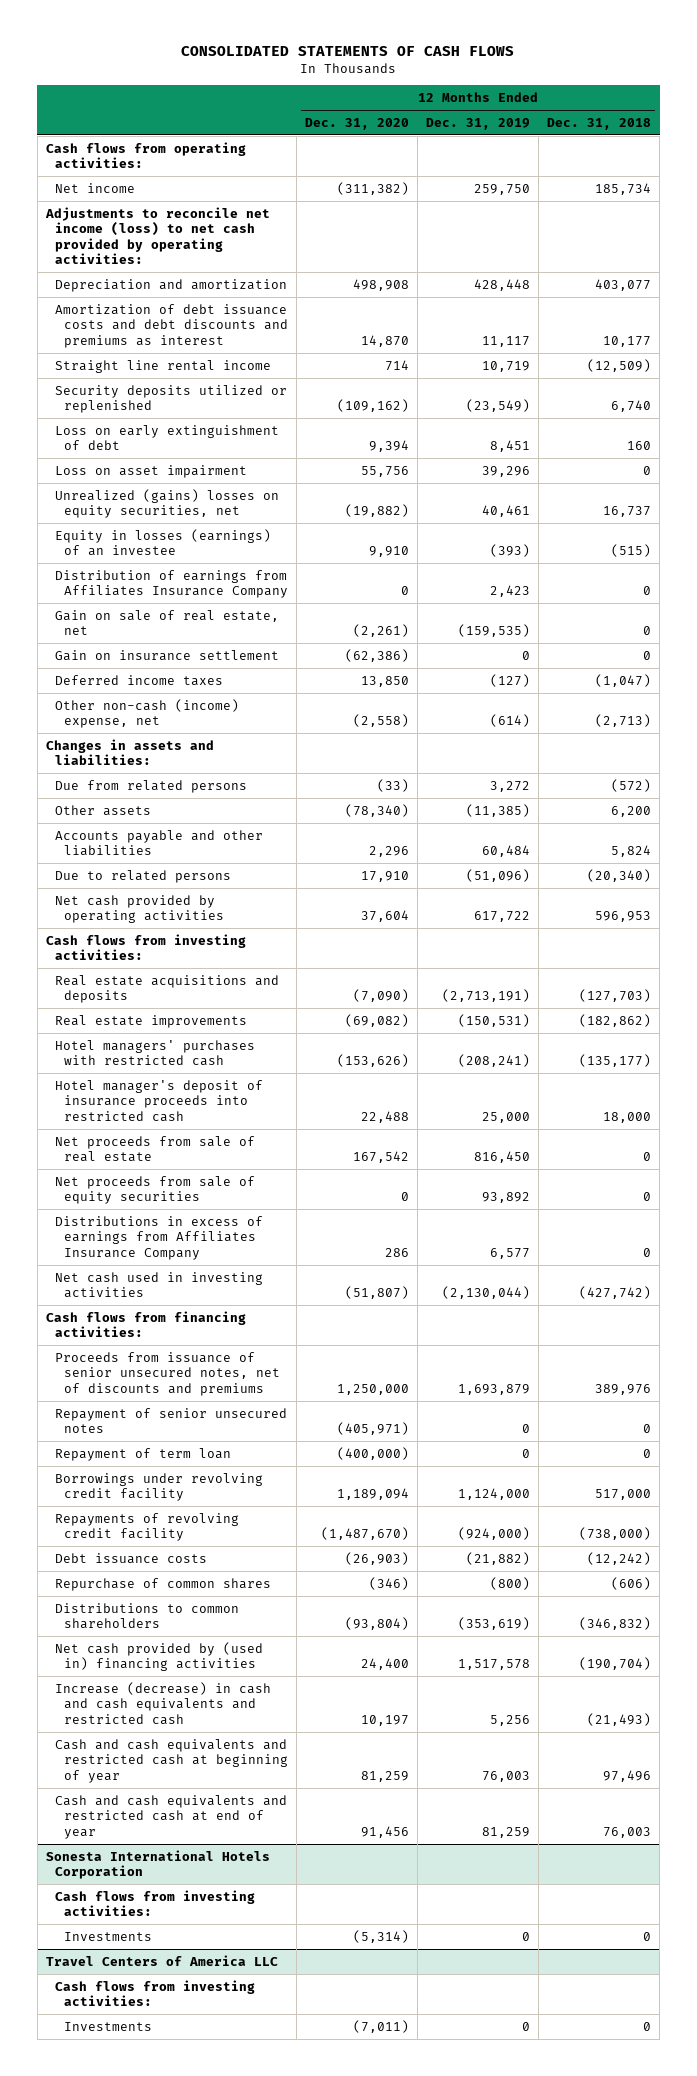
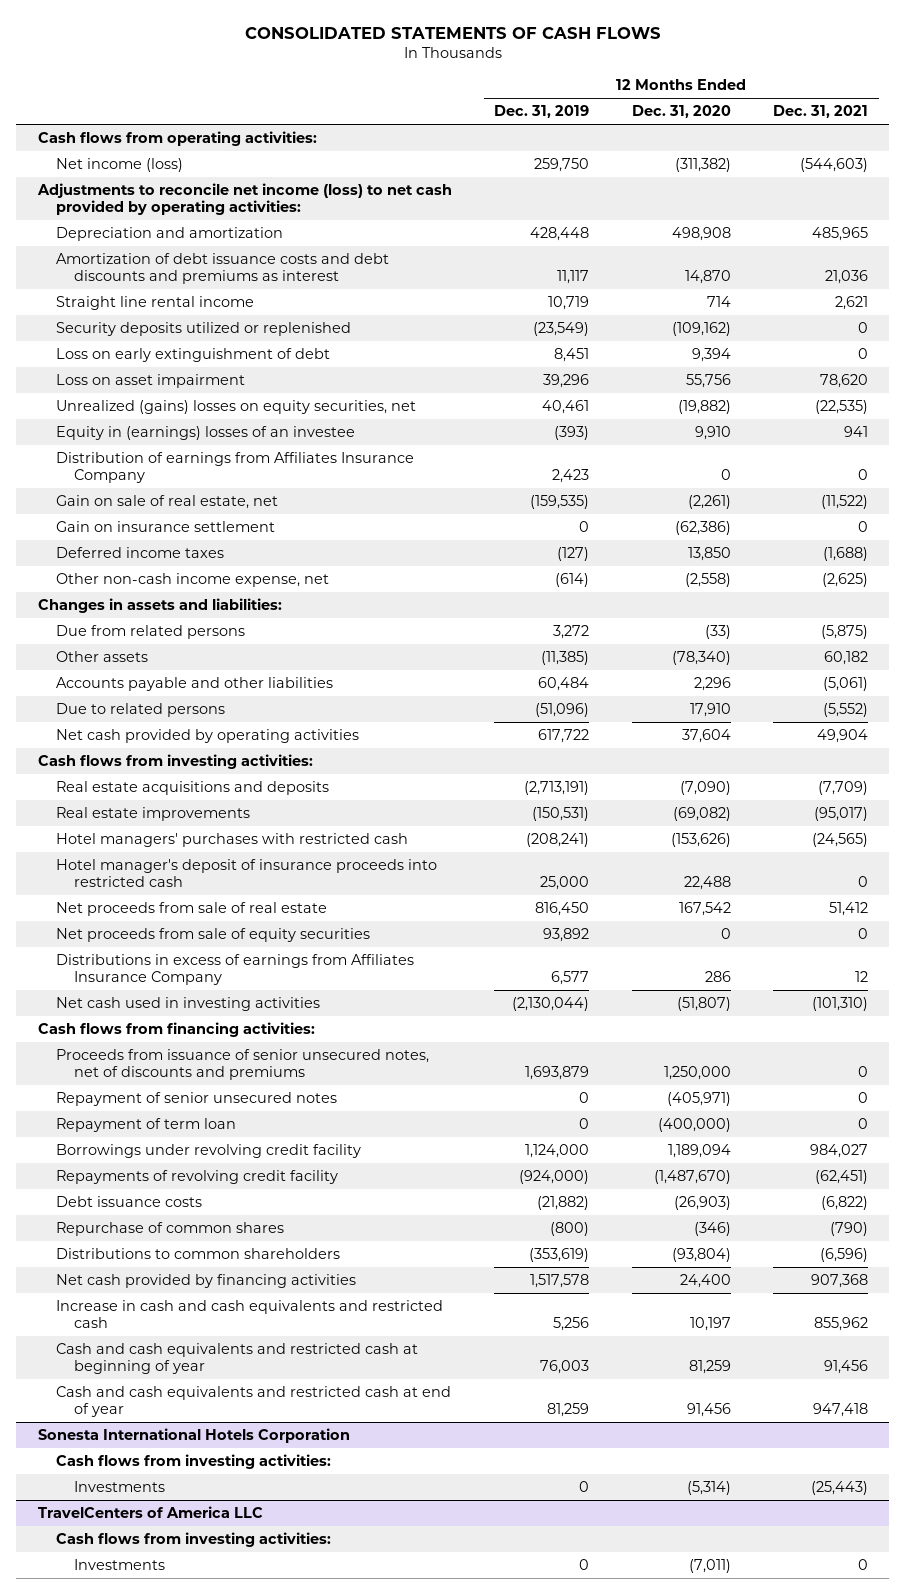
- | 12 Months Ended Dec. 31, 2020 | 12 Months Ended Dec. 31, 2019 | 12 Months Ended Dec. 31, 2018
+ | 12 Months Ended Dec. 31, 2019 | 12 Months Ended Dec. 31, 2020 | 12 Months Ended Dec. 31, 2021
- Net income | (311,382) | 259,750 | 185,734
+ Net income (loss) | 259,750 | (311,382) | (544,603)
- Equity in losses (earnings) of an investee | 9,910 | (393) | (515)
+ Equity in (earnings) losses of an investee | (393) | 9,910 | 941
- Other non-cash (income) expense, net | (2,558) | (614) | (2,713)
+ Other non-cash income expense, net | (614) | (2,558) | (2,625)
- Net cash provided by (used in) financing activities | 24,400 | 1,517,578 | (190,704)
- Increase (decrease) in cash and cash equivalents and restricted cash | 10,197 | 5,256 | (21,493)
+ Net cash provided by financing activities | 1,517,578 | 24,400 | 907,368
+ Increase in cash and cash equivalents and restricted cash | 5,256 | 10,197 | 855,962
- Travel Centers of America LLC
+ TravelCenters of America LLC

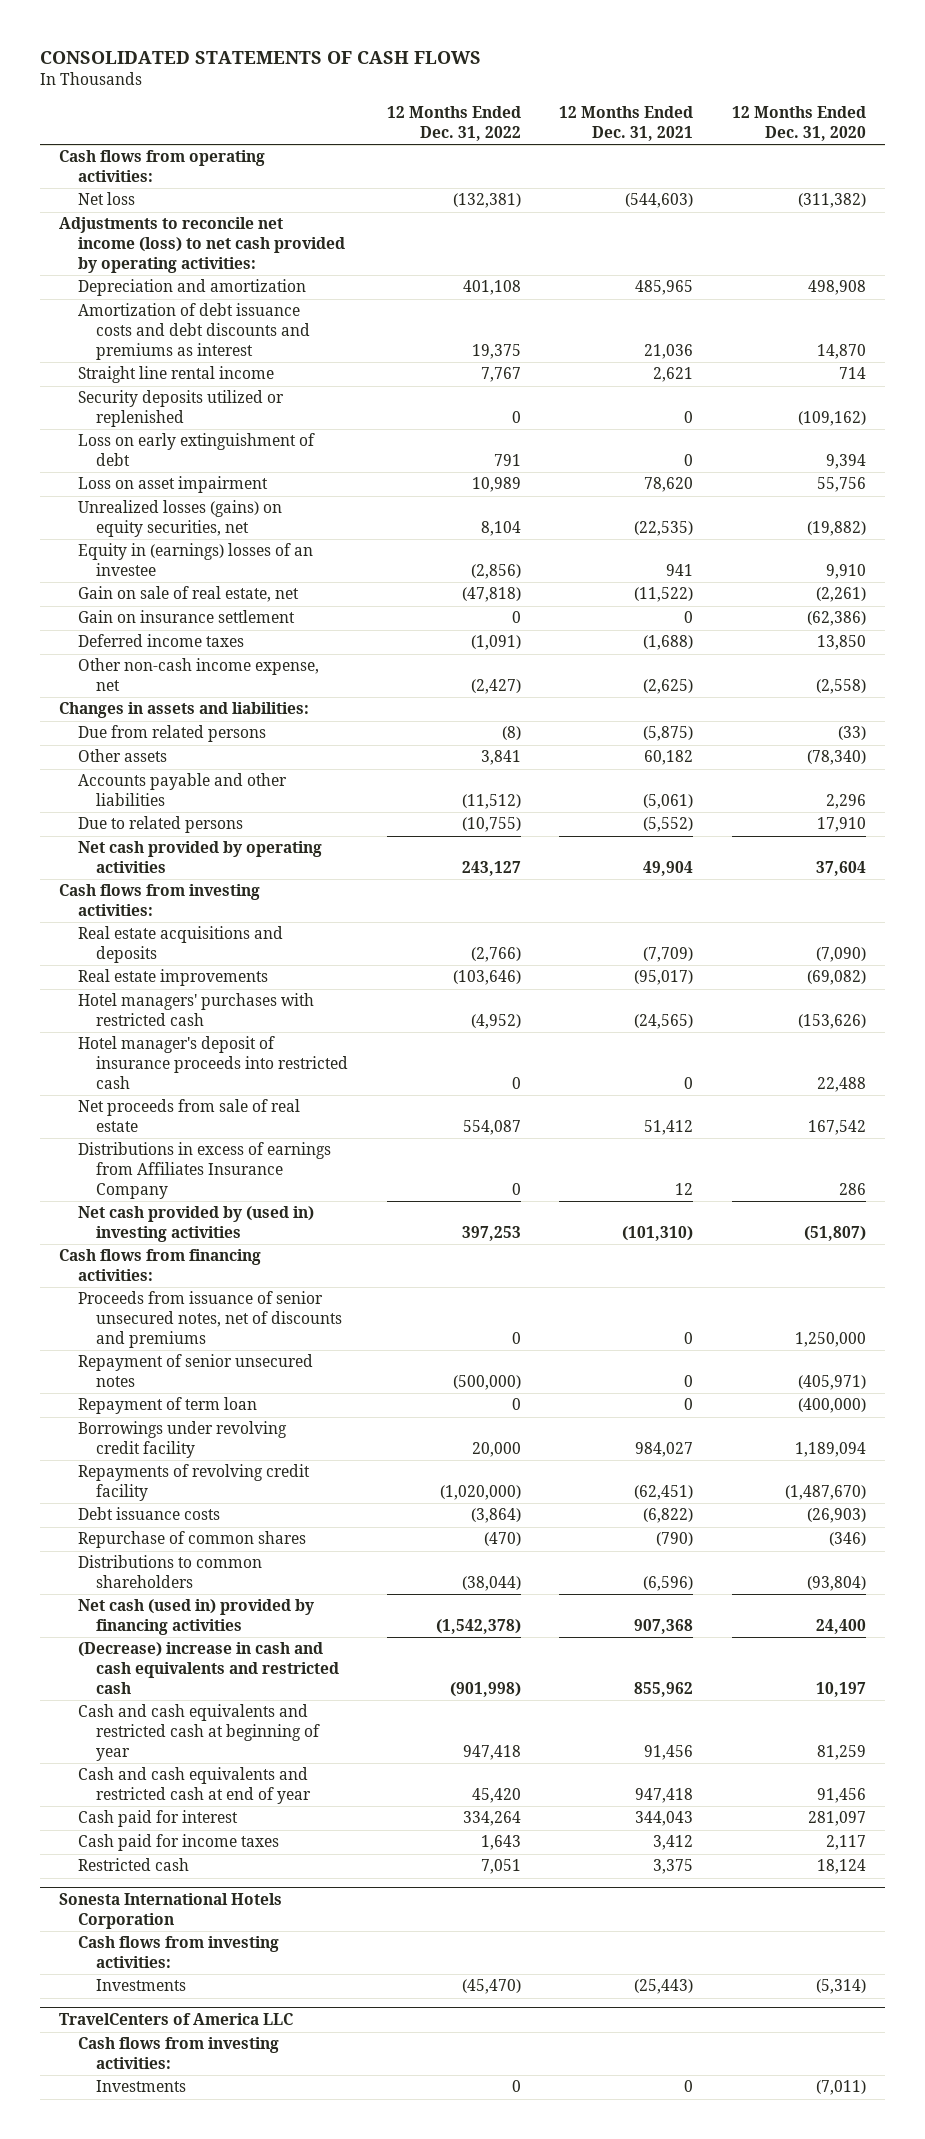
- | 12 Months Ended Dec. 31, 2019 | 12 Months Ended Dec. 31, 2020 | 12 Months Ended Dec. 31, 2021
+ | 12 Months Ended Dec. 31, 2022 | 12 Months Ended Dec. 31, 2021 | 12 Months Ended Dec. 31, 2020
- Net income (loss) | 259,750 | (311,382) | (544,603)
+ Net loss | (132,381) | (544,603) | (311,382)
- Unrealized (gains) losses on equity securities, net | 40,461 | (19,882) | (22,535)
+ Unrealized losses (gains) on equity securities, net | 8,104 | (22,535) | (19,882)
- Distribution of earnings from Affiliates Insurance Company | 2,423 | 0 | 0
- Net proceeds from sale of equity securities | 93,892 | 0 | 0
- Net cash used in investing activities | (2,130,044) | (51,807) | (101,310)
+ Net cash provided by (used in) investing activities | 397,253 | (101,310) | (51,807)
- Net cash provided by financing activities | 1,517,578 | 24,400 | 907,368
- Increase in cash and cash equivalents and restricted cash | 5,256 | 10,197 | 855,962
+ Net cash (used in) provided by financing activities | (1,542,378) | 907,368 | 24,400
+ (Decrease) increase in cash and cash equivalents and restricted cash | (901,998) | 855,962 | 10,197
+ Cash paid for interest | 334,264 | 344,043 | 281,097
+ Cash paid for income taxes | 1,643 | 3,412 | 2,117
+ Restricted cash | 7,051 | 3,375 | 18,124

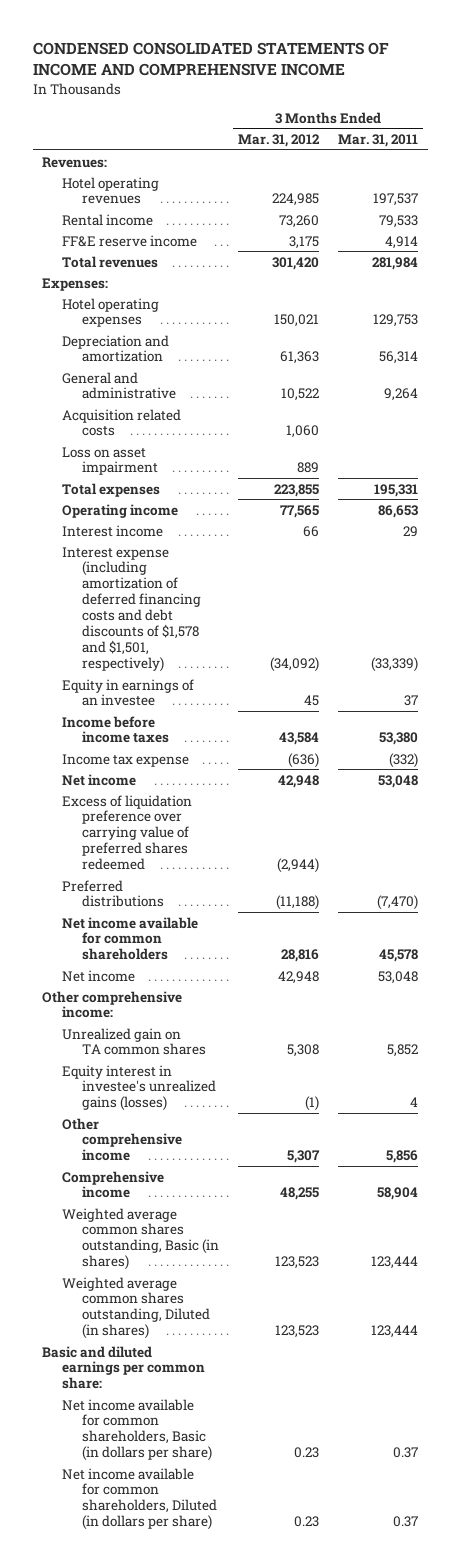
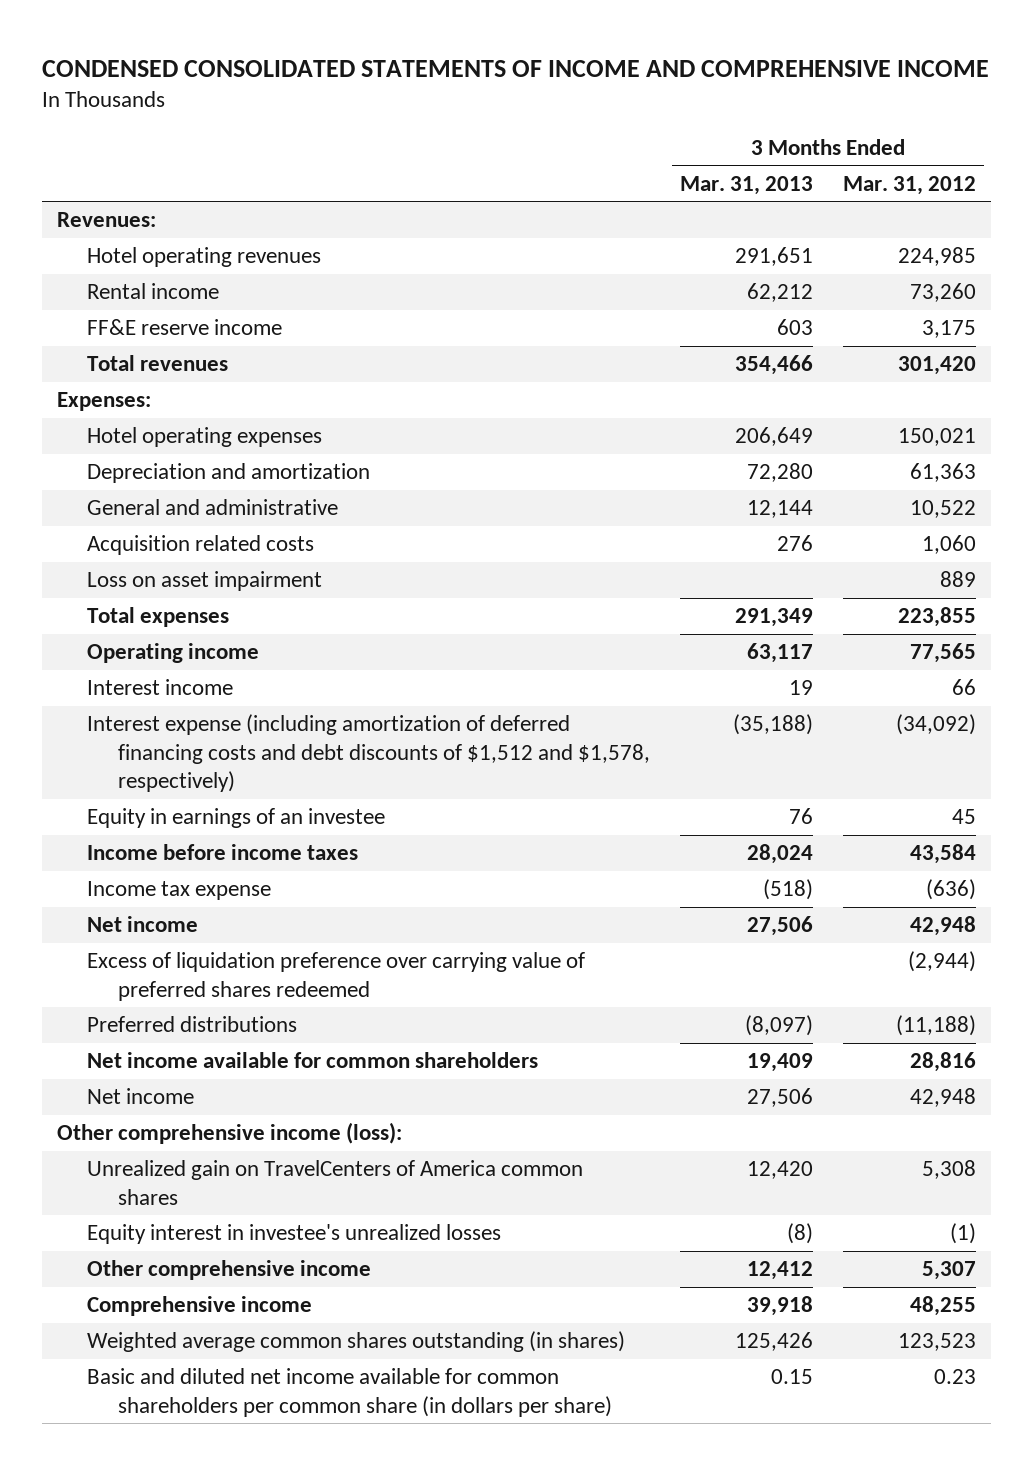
- | 3 Months Ended Mar. 31, 2012 | 3 Months Ended Mar. 31, 2011
+ | 3 Months Ended Mar. 31, 2013 | 3 Months Ended Mar. 31, 2012
- Interest expense (including amortization of deferred financing costs and debt discounts of $1,578 and $1,501, respectively) | (34,092) | (33,339)
+ Interest expense (including amortization of deferred financing costs and debt discounts of $1,512 and $1,578, respectively) | (35,188) | (34,092)
- Other comprehensive income:
- Unrealized gain on TA common shares | 5,308 | 5,852
- Equity interest in investee's unrealized gains (losses) | (1) | 4
+ Other comprehensive income (loss):
+ Unrealized gain on TravelCenters of America common shares | 12,420 | 5,308
+ Equity interest in investee's unrealized losses | (8) | (1)
- Weighted average common shares outstanding, Basic (in shares) | 123,523 | 123,444
- Weighted average common shares outstanding, Diluted (in shares) | 123,523 | 123,444
- Basic and diluted earnings per common share:
- Net income available for common shareholders, Basic (in dollars per share) | 0.23 | 0.37
- Net income available for common shareholders, Diluted (in dollars per share) | 0.23 | 0.37
+ Weighted average common shares outstanding (in shares) | 125,426 | 123,523
+ Basic and diluted net income available for common shareholders per common share (in dollars per share) | 0.15 | 0.23

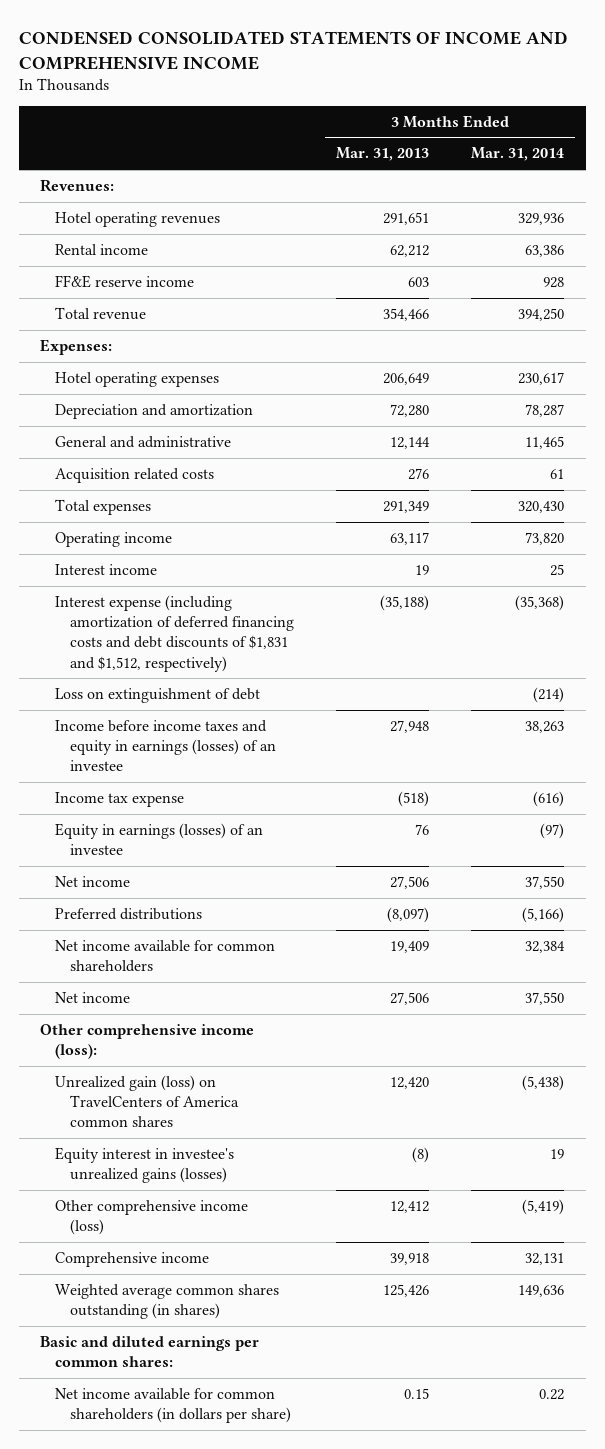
- | 3 Months Ended Mar. 31, 2013 | 3 Months Ended Mar. 31, 2012
+ | 3 Months Ended Mar. 31, 2013 | 3 Months Ended Mar. 31, 2014
- Total revenues | 354,466 | 301,420
+ Total revenue | 354,466 | 394,250
- Loss on asset impairment | | 889
- Interest expense (including amortization of deferred financing costs and debt discounts of $1,512 and $1,578, respectively) | (35,188) | (34,092)
- Equity in earnings of an investee | 76 | 45
- Income before income taxes | 28,024 | 43,584
+ Interest expense (including amortization of deferred financing costs and debt discounts of $1,831 and $1,512, respectively) | (35,188) | (35,368)
+ Loss on extinguishment of debt | | (214)
+ Income before income taxes and equity in earnings (losses) of an investee | 27,948 | 38,263
+ Equity in earnings (losses) of an investee | 76 | (97)
- Excess of liquidation preference over carrying value of preferred shares redeemed | | (2,944)
- Unrealized gain on TravelCenters of America common shares | 12,420 | 5,308
- Equity interest in investee's unrealized losses | (8) | (1)
- Other comprehensive income | 12,412 | 5,307
+ Unrealized gain (loss) on TravelCenters of America common shares | 12,420 | (5,438)
+ Equity interest in investee's unrealized gains (losses) | (8) | 19
+ Other comprehensive income (loss) | 12,412 | (5,419)
- Basic and diluted net income available for common shareholders per common share (in dollars per share) | 0.15 | 0.23
+ Basic and diluted earnings per common shares:
+ Net income available for common shareholders (in dollars per share) | 0.15 | 0.22

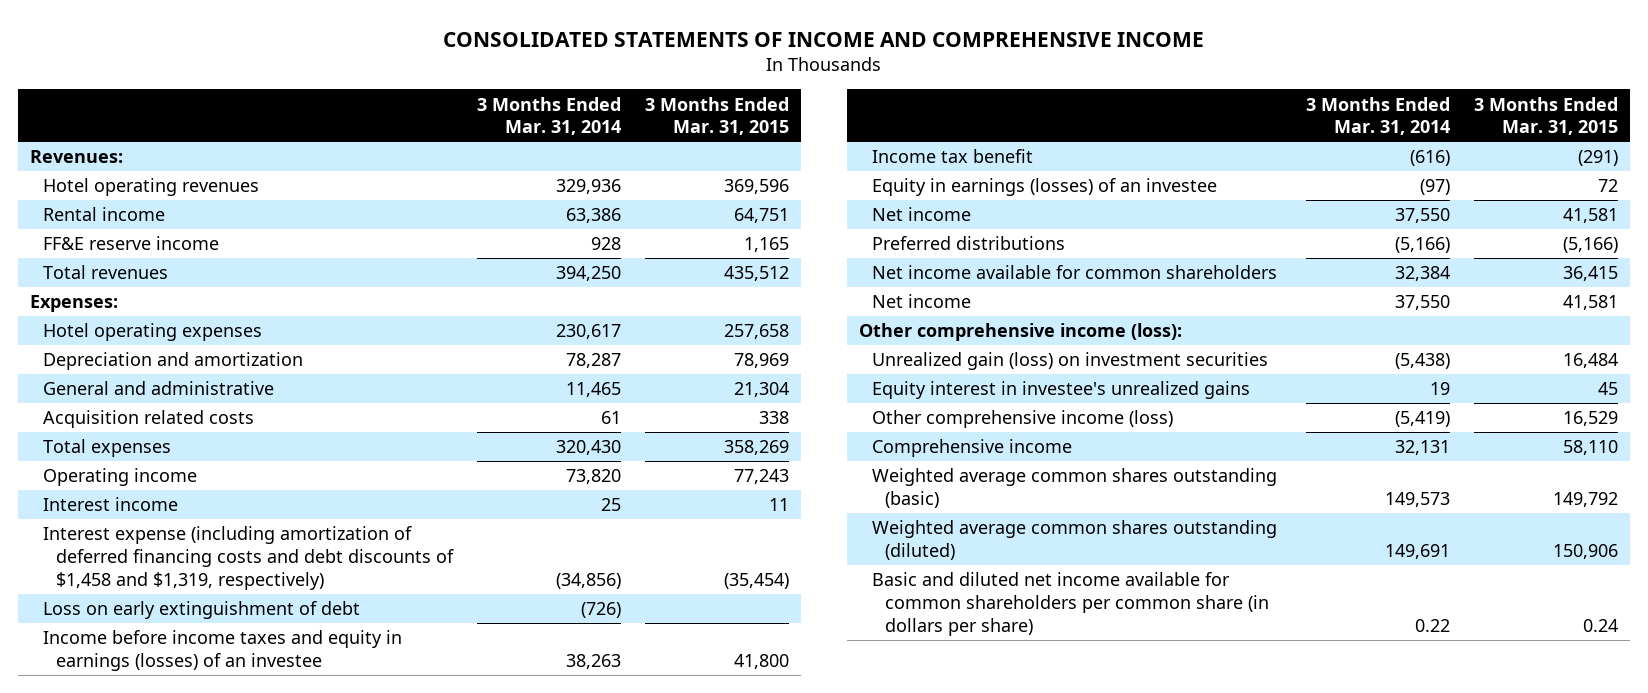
- CONDENSED CONSOLIDATED STATEMENTS OF INCOME AND COMPREHENSIVE INCOME
+ CONSOLIDATED STATEMENTS OF INCOME AND COMPREHENSIVE INCOME
- | 3 Months Ended Mar. 31, 2013 | 3 Months Ended Mar. 31, 2014
+ | 3 Months Ended Mar. 31, 2014 | 3 Months Ended Mar. 31, 2015
- Total revenue | 354,466 | 394,250
+ Total revenues | 394,250 | 435,512
- Interest expense (including amortization of deferred financing costs and debt discounts of $1,831 and $1,512, respectively) | (35,188) | (35,368)
- Loss on extinguishment of debt | | (214)
+ Interest expense (including amortization of deferred financing costs and debt discounts of $1,458 and $1,319, respectively) | (34,856) | (35,454)
+ Loss on early extinguishment of debt | (726) |
- Income tax expense | (518) | (616)
+ Income tax benefit | (616) | (291)
- Unrealized gain (loss) on TravelCenters of America common shares | 12,420 | (5,438)
- Equity interest in investee's unrealized gains (losses) | (8) | 19
+ Unrealized gain (loss) on investment securities | (5,438) | 16,484
+ Equity interest in investee's unrealized gains | 19 | 45
- Weighted average common shares outstanding (in shares) | 125,426 | 149,636
- Basic and diluted earnings per common shares:
- Net income available for common shareholders (in dollars per share) | 0.15 | 0.22
+ Weighted average common shares outstanding (basic) | 149,573 | 149,792
+ Weighted average common shares outstanding (diluted) | 149,691 | 150,906
+ Basic and diluted net income available for common shareholders per common share (in dollars per share) | 0.22 | 0.24

